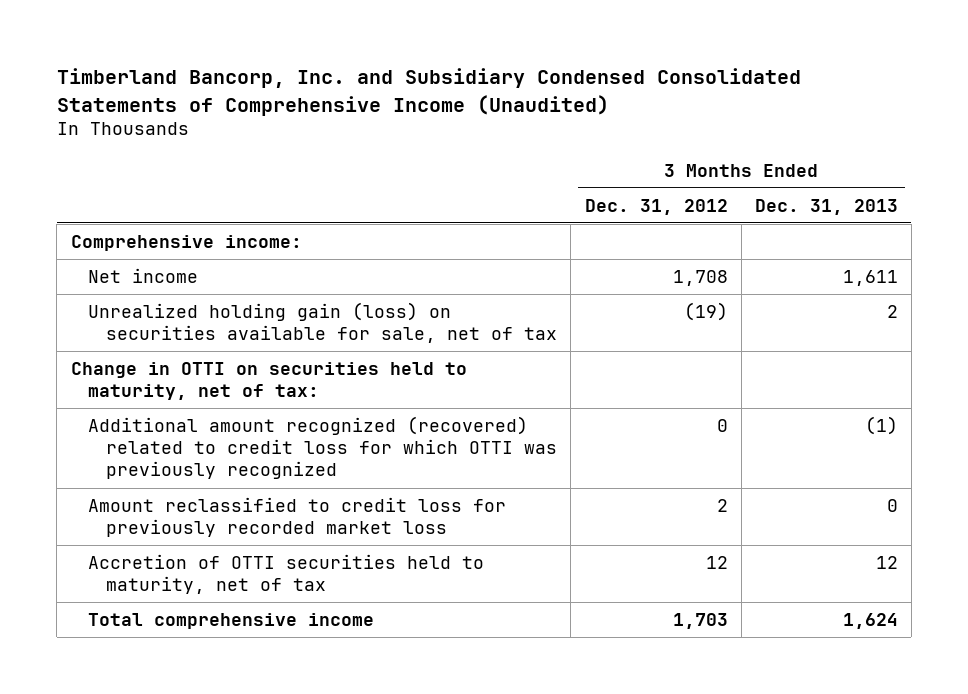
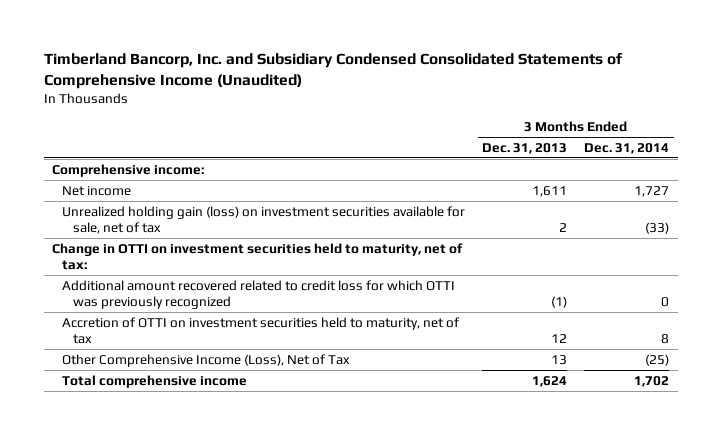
- | 3 Months Ended Dec. 31, 2012 | 3 Months Ended Dec. 31, 2013
+ | 3 Months Ended Dec. 31, 2013 | 3 Months Ended Dec. 31, 2014
- Unrealized holding gain (loss) on securities available for sale, net of tax | (19) | 2
- Change in OTTI on securities held to maturity, net of tax:
- Additional amount recognized (recovered) related to credit loss for which OTTI was previously recognized | 0 | (1)
- Amount reclassified to credit loss for previously recorded market loss | 2 | 0
- Accretion of OTTI securities held to maturity, net of tax | 12 | 12
+ Unrealized holding gain (loss) on investment securities available for sale, net of tax | 2 | (33)
+ Change in OTTI on investment securities held to maturity, net of tax:
+ Additional amount recovered related to credit loss for which OTTI was previously recognized | (1) | 0
+ Accretion of OTTI on investment securities held to maturity, net of tax | 12 | 8
+ Other Comprehensive Income (Loss), Net of Tax | 13 | (25)

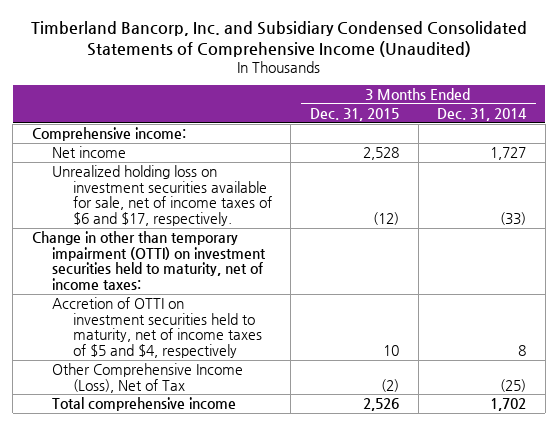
- | 3 Months Ended Dec. 31, 2013 | 3 Months Ended Dec. 31, 2014
+ | 3 Months Ended Dec. 31, 2015 | 3 Months Ended Dec. 31, 2014
- Unrealized holding gain (loss) on investment securities available for sale, net of tax | 2 | (33)
- Change in OTTI on investment securities held to maturity, net of tax:
- Additional amount recovered related to credit loss for which OTTI was previously recognized | (1) | 0
- Accretion of OTTI on investment securities held to maturity, net of tax | 12 | 8
+ Unrealized holding loss on investment securities available for sale, net of income taxes of $6 and $17, respectively. | (12) | (33)
+ Change in other than temporary impairment (OTTI) on investment securities held to maturity, net of income taxes:
+ Accretion of OTTI on investment securities held to maturity, net of income taxes of $5 and $4, respectively | 10 | 8

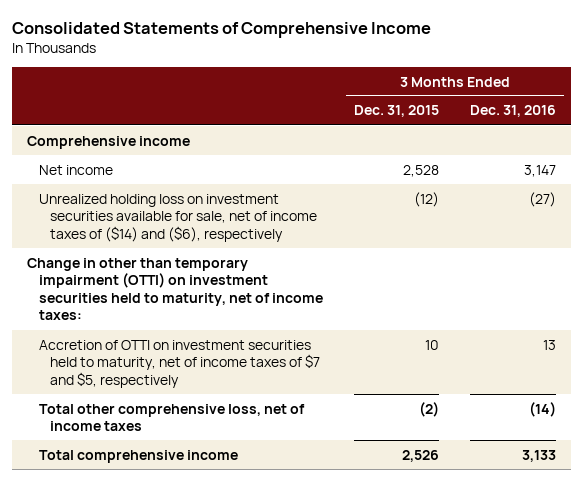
- Timberland Bancorp, Inc. and Subsidiary Condensed Consolidated Statements of Comprehensive Income (Unaudited)
+ Consolidated Statements of Comprehensive Income
- | 3 Months Ended Dec. 31, 2015 | 3 Months Ended Dec. 31, 2014
+ | 3 Months Ended Dec. 31, 2015 | 3 Months Ended Dec. 31, 2016
- Comprehensive income:
+ Comprehensive income
- Unrealized holding loss on investment securities available for sale, net of income taxes of $6 and $17, respectively. | (12) | (33)
+ Unrealized holding loss on investment securities available for sale, net of income taxes of ($14) and ($6), respectively | (12) | (27)
- Accretion of OTTI on investment securities held to maturity, net of income taxes of $5 and $4, respectively | 10 | 8
- Other Comprehensive Income (Loss), Net of Tax | (2) | (25)
+ Accretion of OTTI on investment securities held to maturity, net of income taxes of $7 and $5, respectively | 10 | 13
+ Total other comprehensive loss, net of income taxes | (2) | (14)

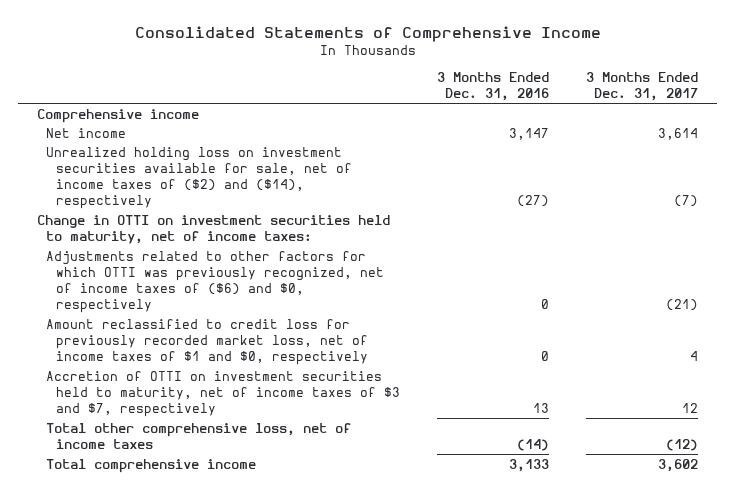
- | 3 Months Ended Dec. 31, 2015 | 3 Months Ended Dec. 31, 2016
+ | 3 Months Ended Dec. 31, 2016 | 3 Months Ended Dec. 31, 2017
- Unrealized holding loss on investment securities available for sale, net of income taxes of ($14) and ($6), respectively | (12) | (27)
- Change in other than temporary impairment (OTTI) on investment securities held to maturity, net of income taxes:
- Accretion of OTTI on investment securities held to maturity, net of income taxes of $7 and $5, respectively | 10 | 13
+ Unrealized holding loss on investment securities available for sale, net of income taxes of ($2) and ($14), respectively | (27) | (7)
+ Change in OTTI on investment securities held to maturity, net of income taxes:
+ Adjustments related to other factors for which OTTI was previously recognized, net of income taxes of ($6) and $0, respectively | 0 | (21)
+ Amount reclassified to credit loss for previously recorded market loss, net of income taxes of $1 and $0, respectively | 0 | 4
+ Accretion of OTTI on investment securities held to maturity, net of income taxes of $3 and $7, respectively | 13 | 12

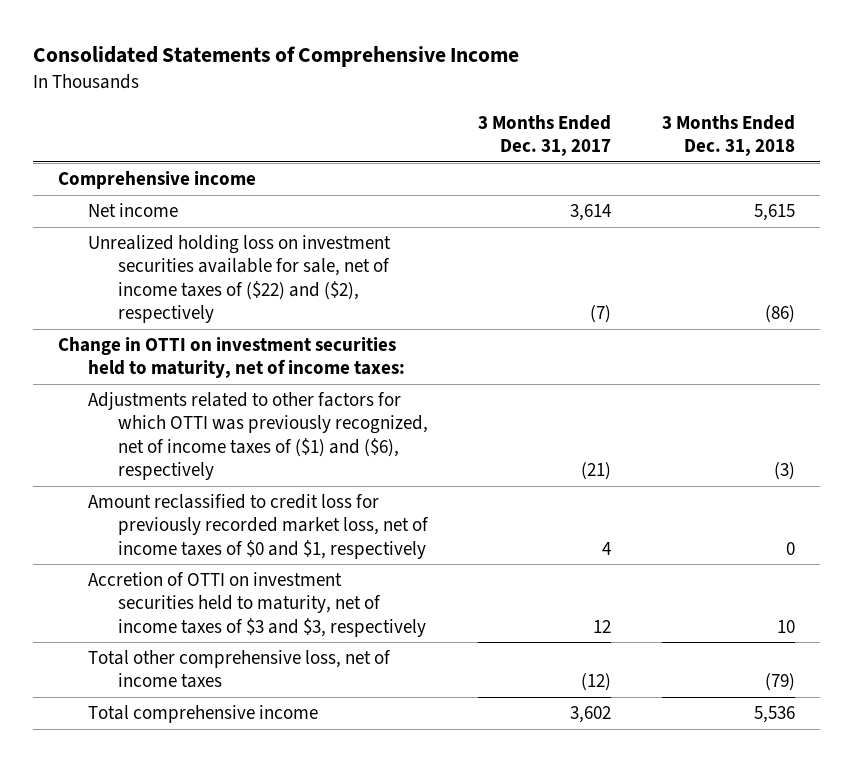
- | 3 Months Ended Dec. 31, 2016 | 3 Months Ended Dec. 31, 2017
+ | 3 Months Ended Dec. 31, 2017 | 3 Months Ended Dec. 31, 2018
- Unrealized holding loss on investment securities available for sale, net of income taxes of ($2) and ($14), respectively | (27) | (7)
+ Unrealized holding loss on investment securities available for sale, net of income taxes of ($22) and ($2), respectively | (7) | (86)
- Adjustments related to other factors for which OTTI was previously recognized, net of income taxes of ($6) and $0, respectively | 0 | (21)
- Amount reclassified to credit loss for previously recorded market loss, net of income taxes of $1 and $0, respectively | 0 | 4
- Accretion of OTTI on investment securities held to maturity, net of income taxes of $3 and $7, respectively | 13 | 12
+ Adjustments related to other factors for which OTTI was previously recognized, net of income taxes of ($1) and ($6), respectively | (21) | (3)
+ Amount reclassified to credit loss for previously recorded market loss, net of income taxes of $0 and $1, respectively | 4 | 0
+ Accretion of OTTI on investment securities held to maturity, net of income taxes of $3 and $3, respectively | 12 | 10

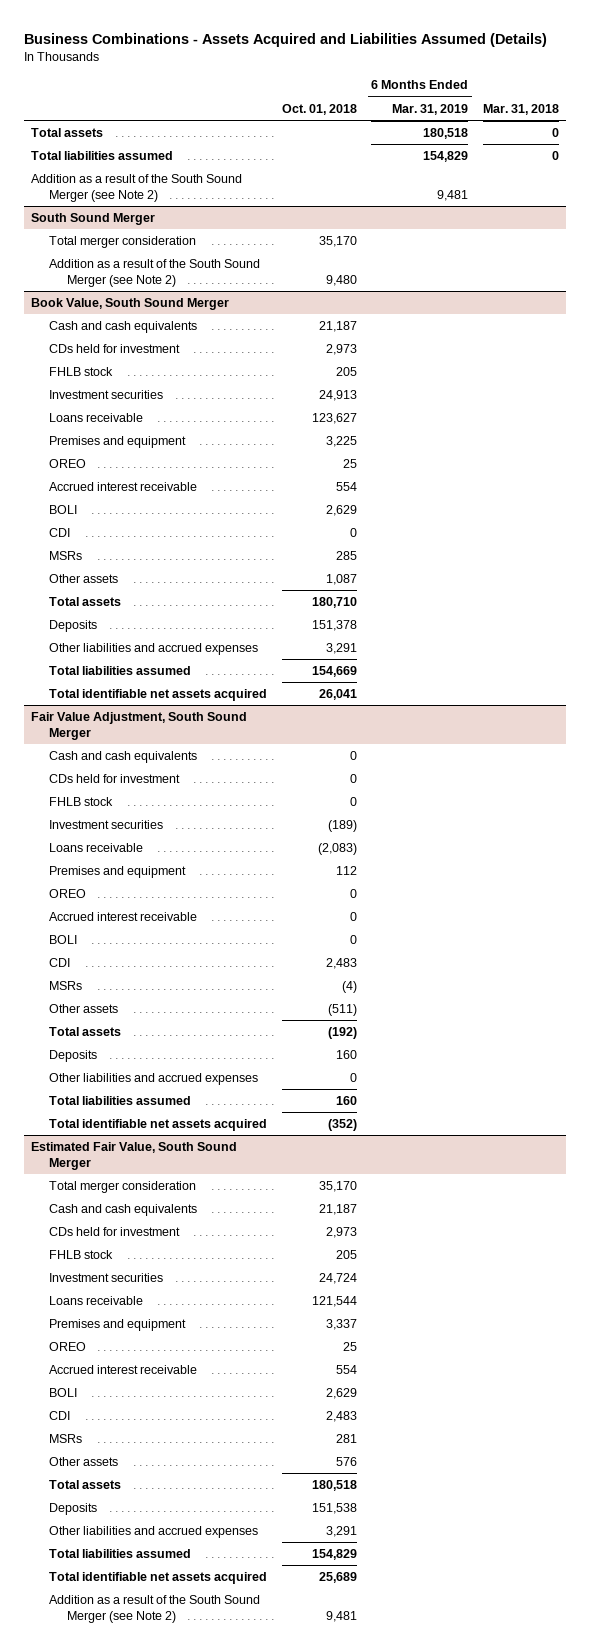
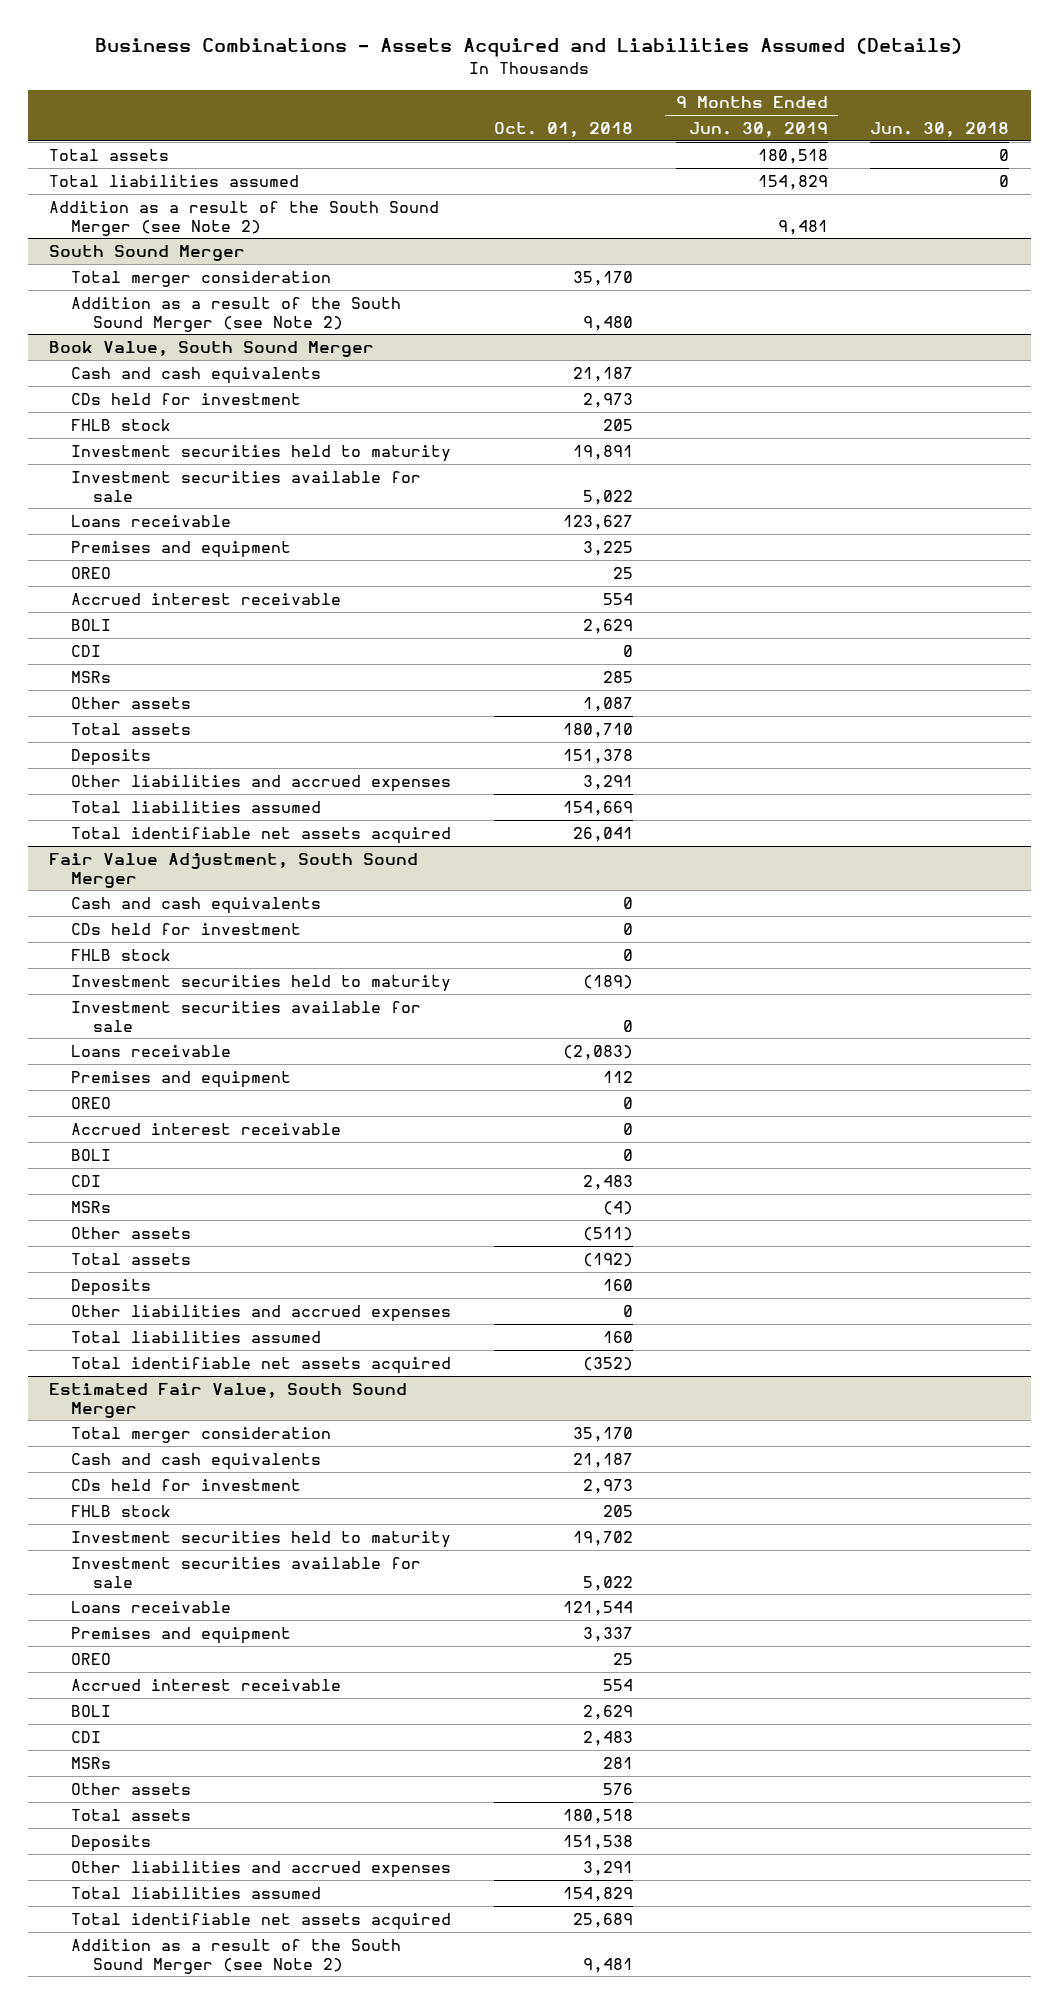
- | Oct. 01, 2018 | 6 Months Ended Mar. 31, 2019 | Mar. 31, 2018
+ | Oct. 01, 2018 | 9 Months Ended Jun. 30, 2019 | Jun. 30, 2018
@ Book Value, South Sound Merger
- Investment securities | 24,913 | |
+ Investment securities held to maturity | 19,891 | |
+ Investment securities available for sale | 5,022 | |
@ Fair Value Adjustment, South Sound Merger
- Investment securities | (189) | |
+ Investment securities held to maturity | (189) | |
+ Investment securities available for sale | 0 | |
@ Estimated Fair Value, South Sound Merger
- Investment securities | 24,724 | |
+ Investment securities held to maturity | 19,702 | |
+ Investment securities available for sale | 5,022 | |

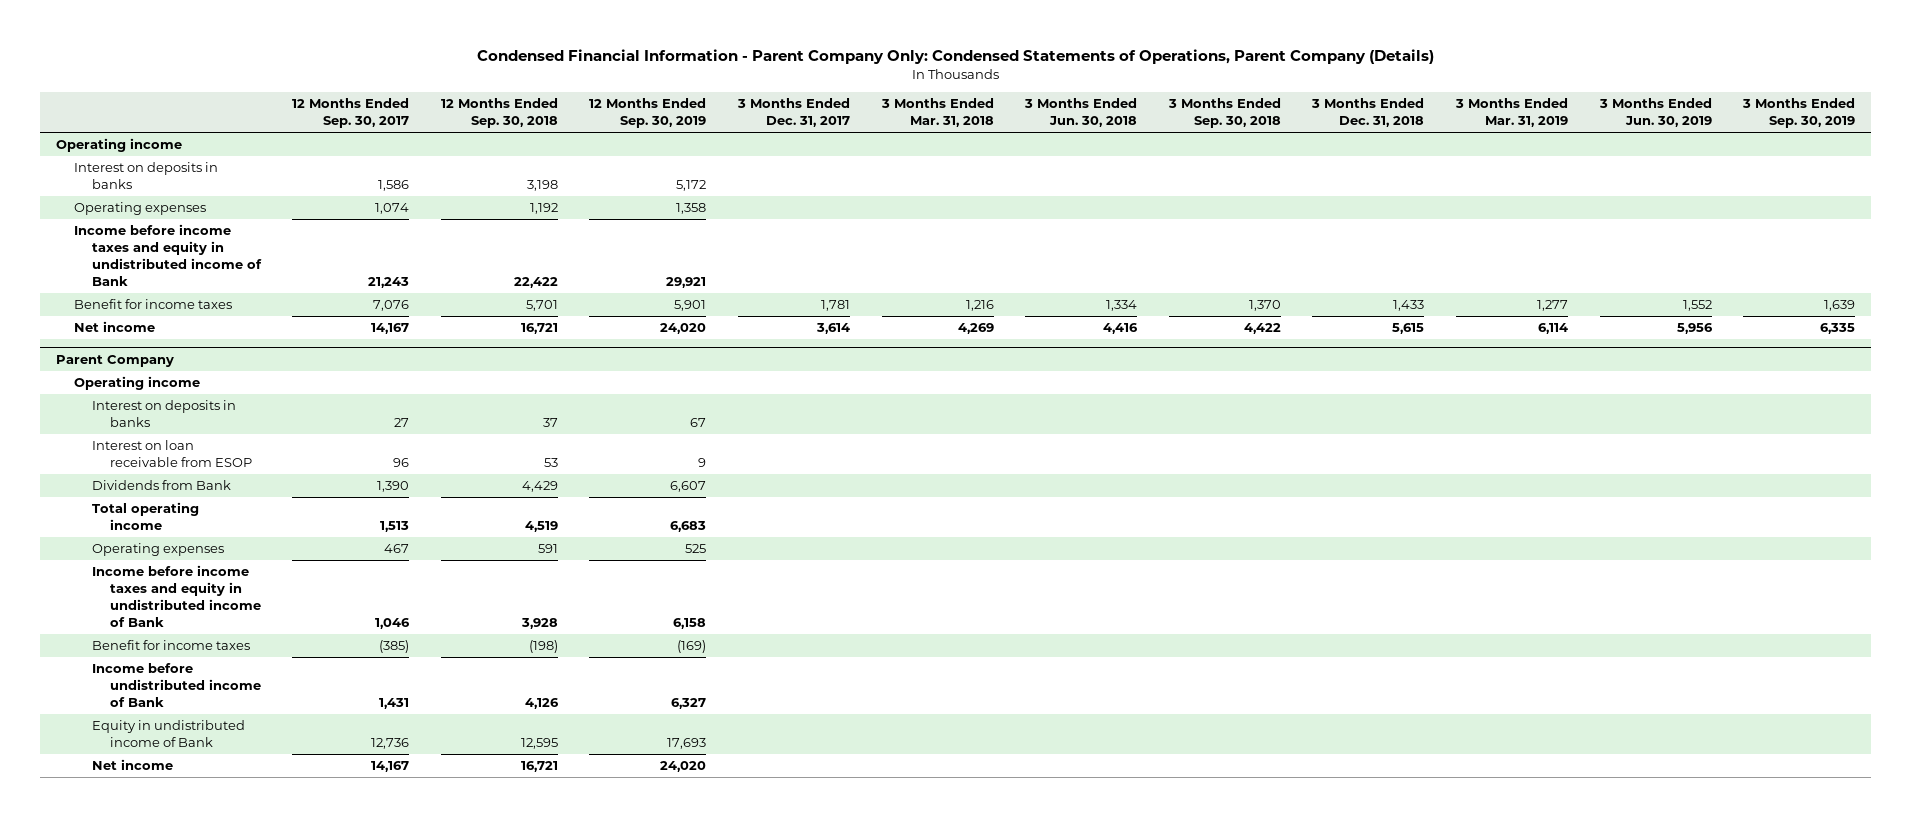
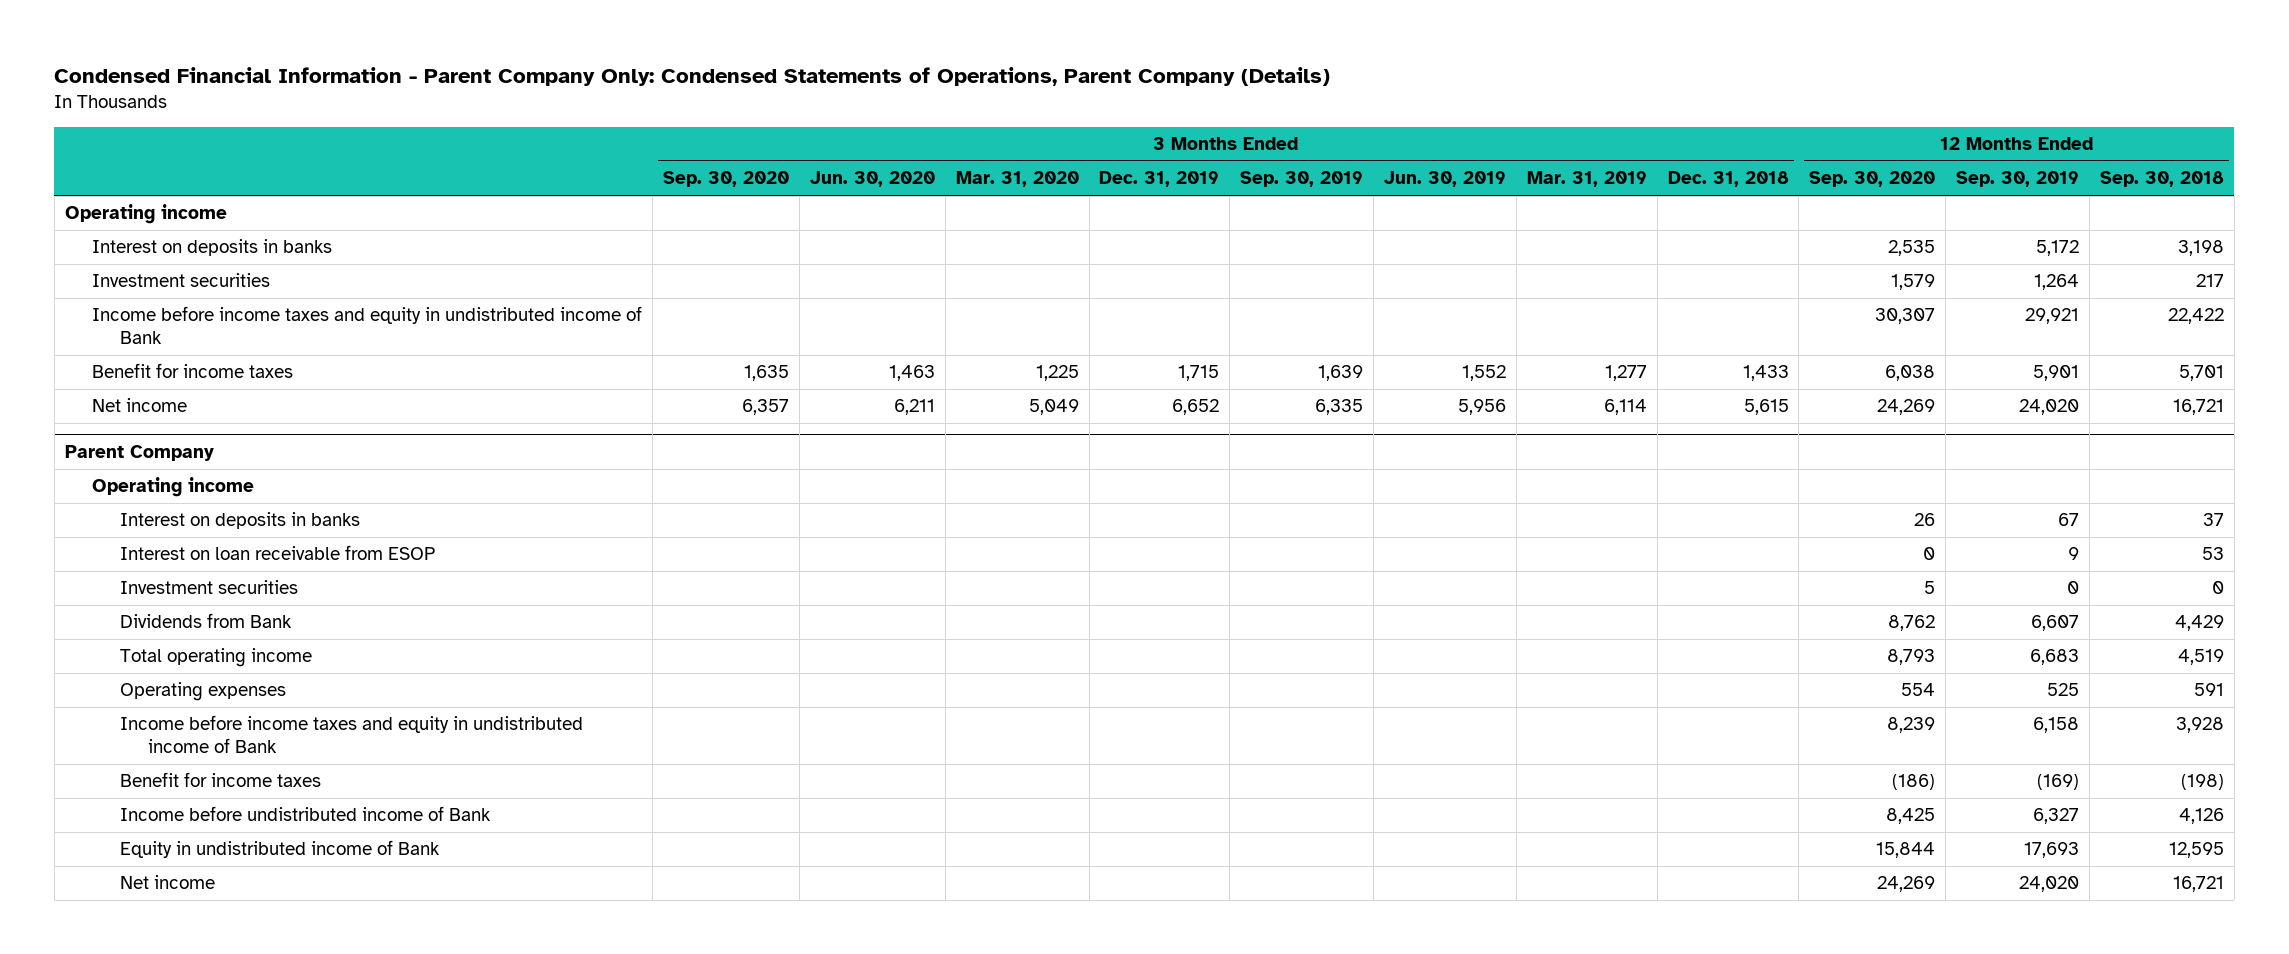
- | 12 Months Ended Sep. 30, 2017 | 12 Months Ended Sep. 30, 2018 | 12 Months Ended Sep. 30, 2019 | 3 Months Ended Dec. 31, 2017 | 3 Months Ended Mar. 31, 2018 | 3 Months Ended Jun. 30, 2018 | 3 Months Ended Sep. 30, 2018 | 3 Months Ended Dec. 31, 2018 | 3 Months Ended Mar. 31, 2019 | 3 Months Ended Jun. 30, 2019 | 3 Months Ended Sep. 30, 2019
+ | 3 Months Ended Sep. 30, 2020 | 3 Months Ended Jun. 30, 2020 | 3 Months Ended Mar. 31, 2020 | 3 Months Ended Dec. 31, 2019 | 3 Months Ended Sep. 30, 2019 | 3 Months Ended Jun. 30, 2019 | 3 Months Ended Mar. 31, 2019 | 3 Months Ended Dec. 31, 2018 | 12 Months Ended Sep. 30, 2020 | 12 Months Ended Sep. 30, 2019 | 12 Months Ended Sep. 30, 2018
- Operating expenses | 1,074 | 1,192 | 1,358 | | | | | | | |
+ Investment securities | | | | | | | | | 1,579 | 1,264 | 217
@ Parent Company
+ Investment securities | | | | | | | | | 5 | 0 | 0

